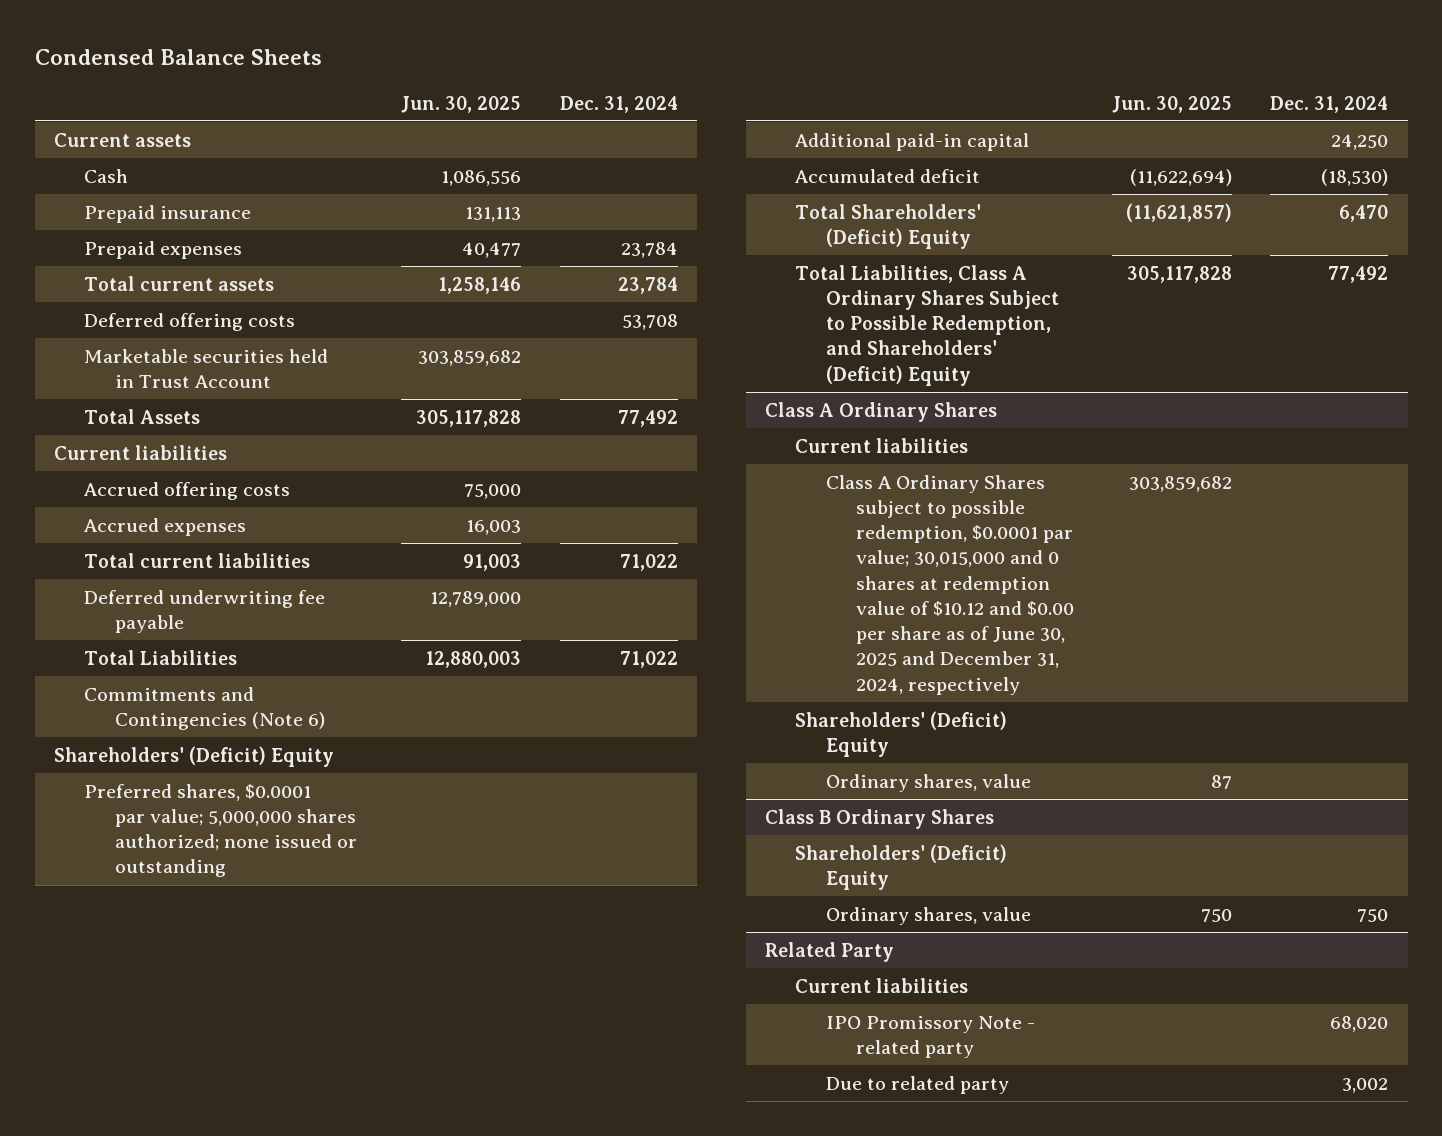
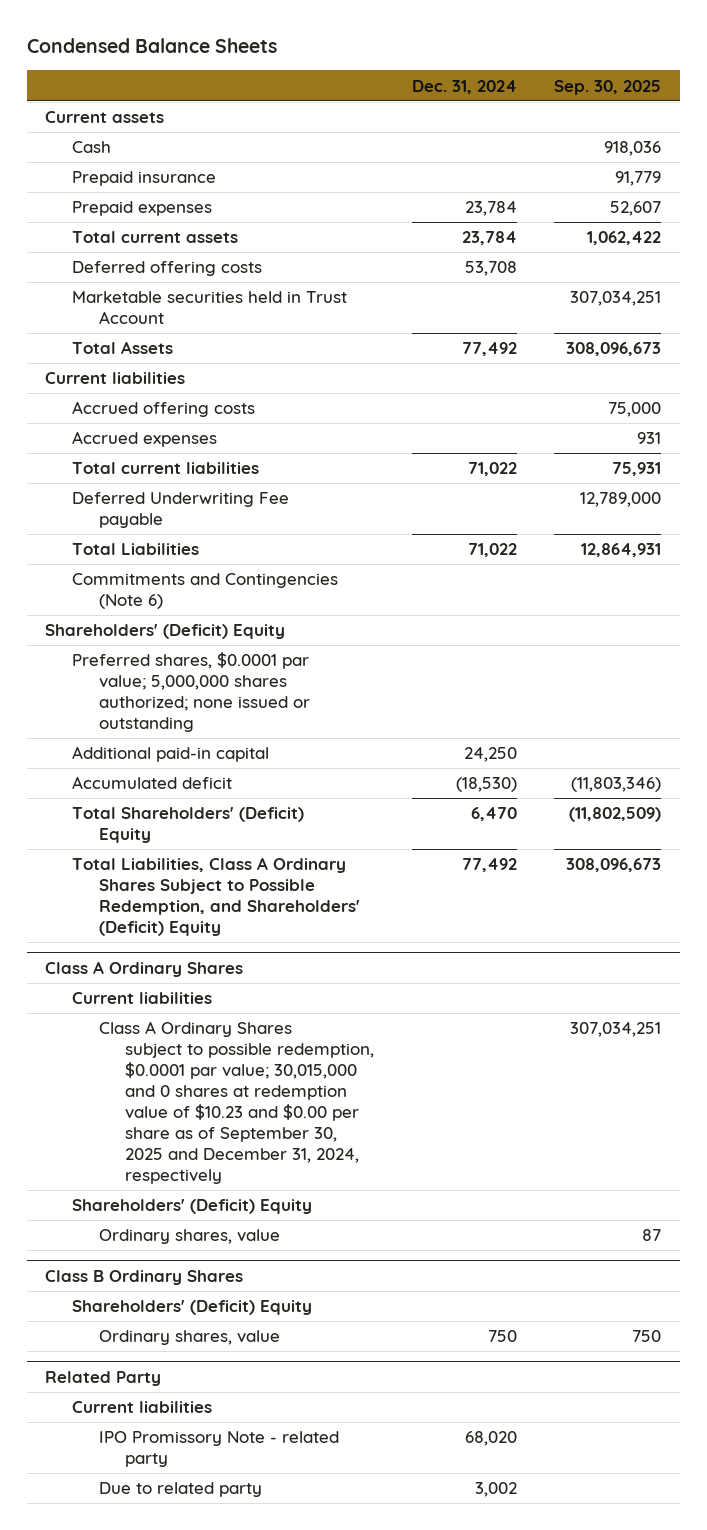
- | Jun. 30, 2025 | Dec. 31, 2024
+ | Dec. 31, 2024 | Sep. 30, 2025
- Deferred underwriting fee payable | 12,789,000 |
+ Deferred Underwriting Fee payable | | 12,789,000
@ Class A Ordinary Shares
- Class A Ordinary Shares subject to possible redemption, $0.0001 par value; 30,015,000 and 0 shares at redemption value of $10.12 and $0.00 per share as of June 30, 2025 and December 31, 2024, respectively | 303,859,682 |
+ Class A Ordinary Shares subject to possible redemption, $0.0001 par value; 30,015,000 and 0 shares at redemption value of $10.23 and $0.00 per share as of September 30, 2025 and December 31, 2024, respectively | | 307,034,251

